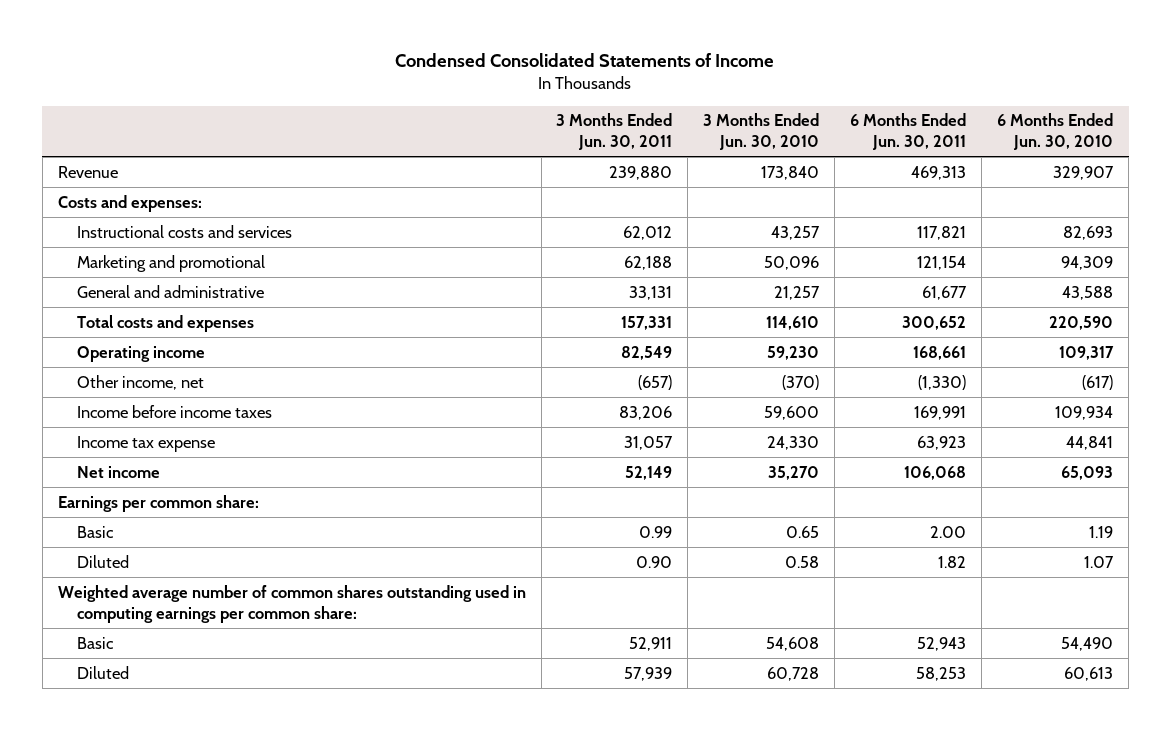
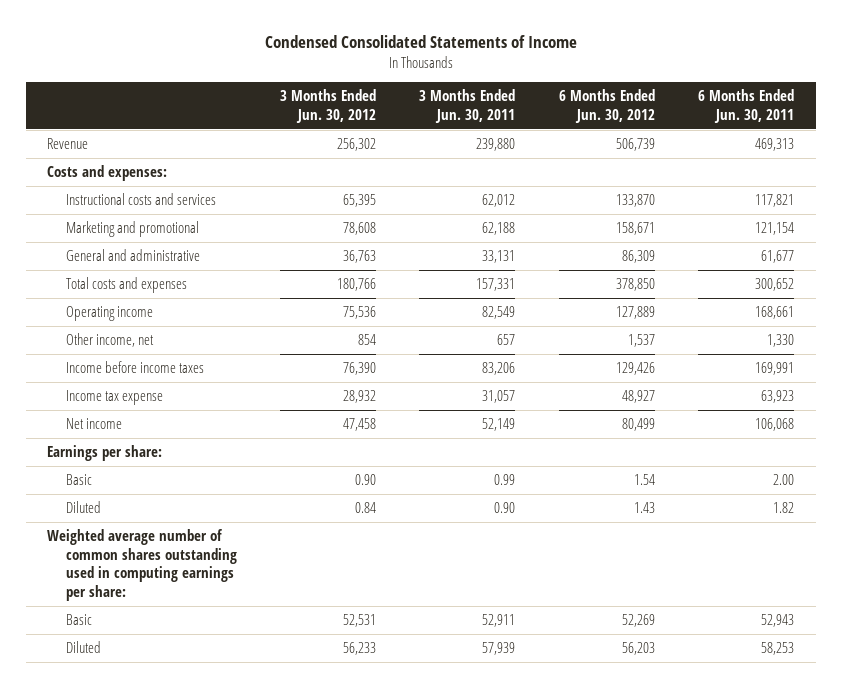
- | 3 Months Ended Jun. 30, 2011 | 3 Months Ended Jun. 30, 2010 | 6 Months Ended Jun. 30, 2011 | 6 Months Ended Jun. 30, 2010
+ | 3 Months Ended Jun. 30, 2012 | 3 Months Ended Jun. 30, 2011 | 6 Months Ended Jun. 30, 2012 | 6 Months Ended Jun. 30, 2011
- Other income, net | (657) | (370) | (1,330) | (617)
+ Other income, net | 854 | 657 | 1,537 | 1,330
- Earnings per common share:
+ Earnings per share:
- Weighted average number of common shares outstanding used in computing earnings per common share:
+ Weighted average number of common shares outstanding used in computing earnings per share:

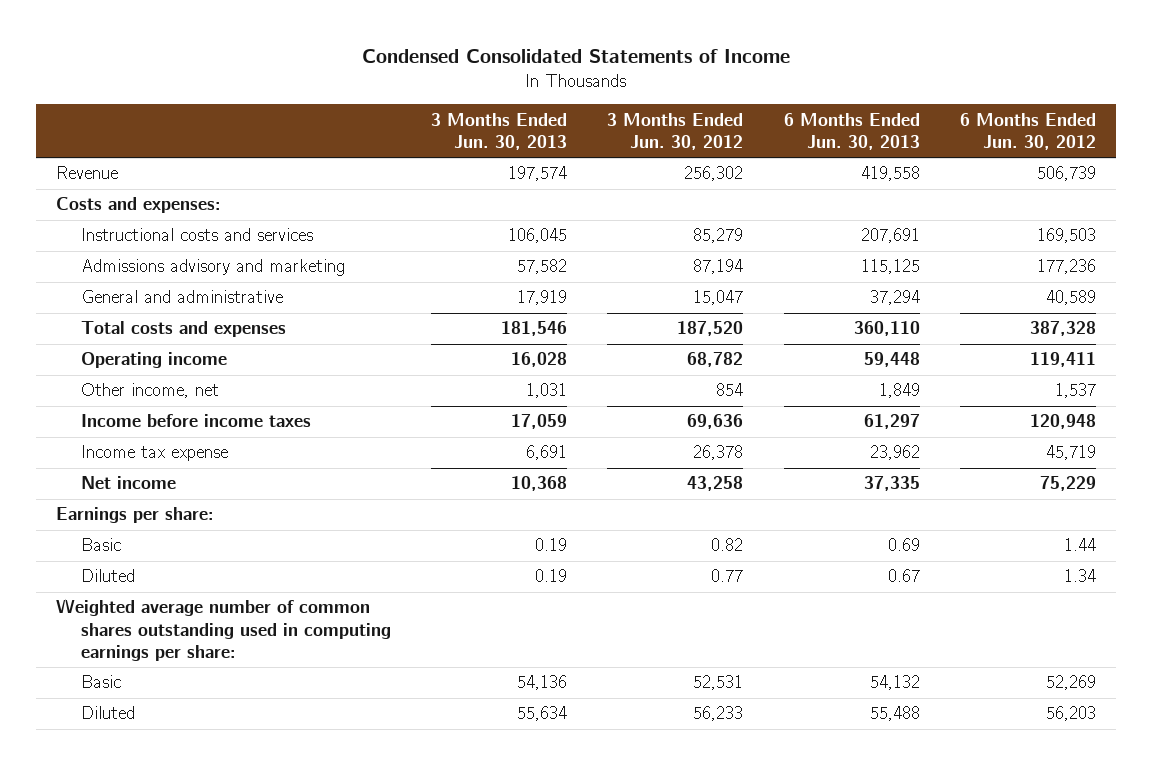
- | 3 Months Ended Jun. 30, 2012 | 3 Months Ended Jun. 30, 2011 | 6 Months Ended Jun. 30, 2012 | 6 Months Ended Jun. 30, 2011
+ | 3 Months Ended Jun. 30, 2013 | 3 Months Ended Jun. 30, 2012 | 6 Months Ended Jun. 30, 2013 | 6 Months Ended Jun. 30, 2012
- Instructional costs and services | 65,395 | 62,012 | 133,870 | 117,821
- Marketing and promotional | 78,608 | 62,188 | 158,671 | 121,154
- General and administrative | 36,763 | 33,131 | 86,309 | 61,677
- Total costs and expenses | 180,766 | 157,331 | 378,850 | 300,652
- Operating income | 75,536 | 82,549 | 127,889 | 168,661
+ Instructional costs and services | 106,045 | 85,279 | 207,691 | 169,503
+ Admissions advisory and marketing | 57,582 | 87,194 | 115,125 | 177,236
+ General and administrative | 17,919 | 15,047 | 37,294 | 40,589
+ Total costs and expenses | 181,546 | 187,520 | 360,110 | 387,328
+ Operating income | 16,028 | 68,782 | 59,448 | 119,411
- Income before income taxes | 76,390 | 83,206 | 129,426 | 169,991
- Income tax expense | 28,932 | 31,057 | 48,927 | 63,923
- Net income | 47,458 | 52,149 | 80,499 | 106,068
+ Income before income taxes | 17,059 | 69,636 | 61,297 | 120,948
+ Income tax expense | 6,691 | 26,378 | 23,962 | 45,719
+ Net income | 10,368 | 43,258 | 37,335 | 75,229
- Basic | 0.90 | 0.99 | 1.54 | 2.00
- Diluted | 0.84 | 0.90 | 1.43 | 1.82
+ Basic | 0.19 | 0.82 | 0.69 | 1.44
+ Diluted | 0.19 | 0.77 | 0.67 | 1.34

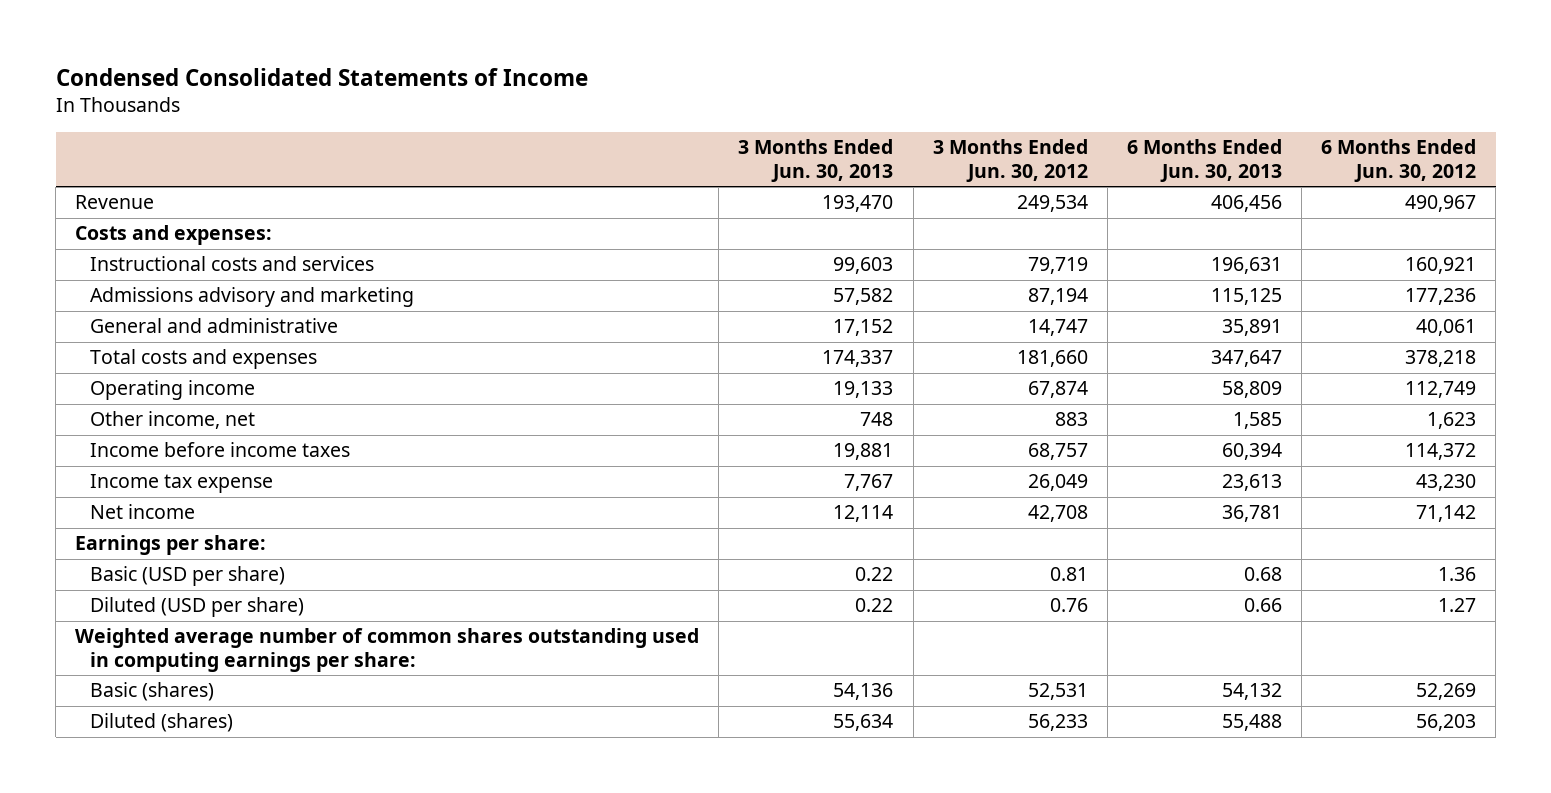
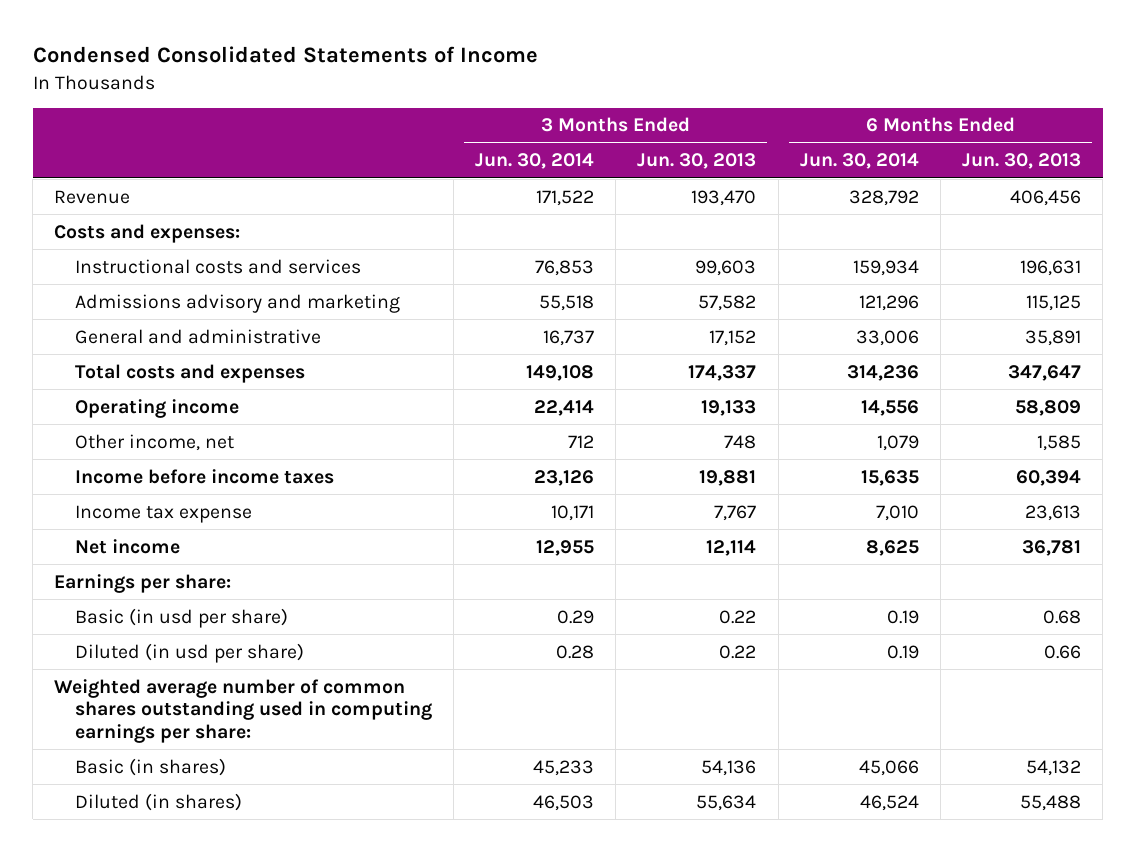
- | 3 Months Ended Jun. 30, 2013 | 3 Months Ended Jun. 30, 2012 | 6 Months Ended Jun. 30, 2013 | 6 Months Ended Jun. 30, 2012
+ | 3 Months Ended Jun. 30, 2014 | 3 Months Ended Jun. 30, 2013 | 6 Months Ended Jun. 30, 2014 | 6 Months Ended Jun. 30, 2013
- Basic (USD per share) | 0.22 | 0.81 | 0.68 | 1.36
- Diluted (USD per share) | 0.22 | 0.76 | 0.66 | 1.27
+ Basic (in usd per share) | 0.29 | 0.22 | 0.19 | 0.68
+ Diluted (in usd per share) | 0.28 | 0.22 | 0.19 | 0.66
- Basic (shares) | 54,136 | 52,531 | 54,132 | 52,269
- Diluted (shares) | 55,634 | 56,233 | 55,488 | 56,203
+ Basic (in shares) | 45,233 | 54,136 | 45,066 | 54,132
+ Diluted (in shares) | 46,503 | 55,634 | 46,524 | 55,488

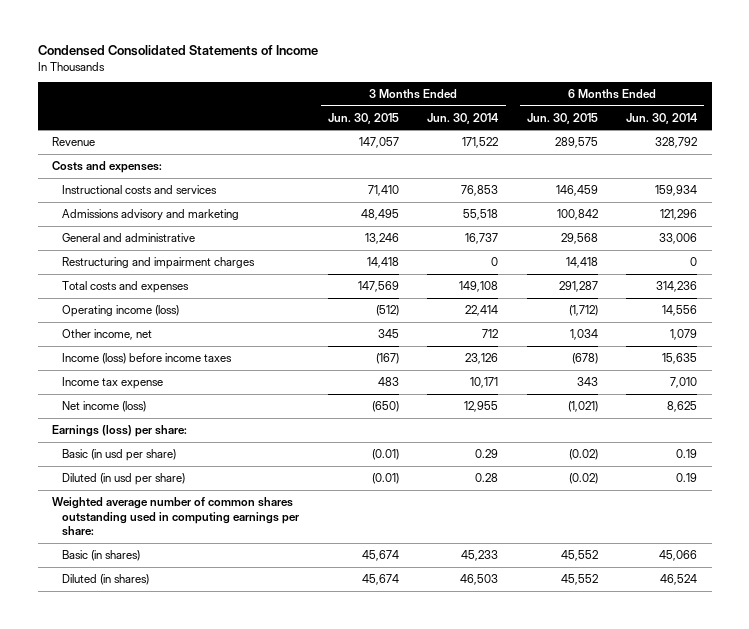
- | 3 Months Ended Jun. 30, 2014 | 3 Months Ended Jun. 30, 2013 | 6 Months Ended Jun. 30, 2014 | 6 Months Ended Jun. 30, 2013
+ | 3 Months Ended Jun. 30, 2015 | 3 Months Ended Jun. 30, 2014 | 6 Months Ended Jun. 30, 2015 | 6 Months Ended Jun. 30, 2014
+ Restructuring and impairment charges | 14,418 | 0 | 14,418 | 0
- Operating income | 22,414 | 19,133 | 14,556 | 58,809
+ Operating income (loss) | (512) | 22,414 | (1,712) | 14,556
- Income before income taxes | 23,126 | 19,881 | 15,635 | 60,394
+ Income (loss) before income taxes | (167) | 23,126 | (678) | 15,635
- Net income | 12,955 | 12,114 | 8,625 | 36,781
- Earnings per share:
+ Net income (loss) | (650) | 12,955 | (1,021) | 8,625
+ Earnings (loss) per share:

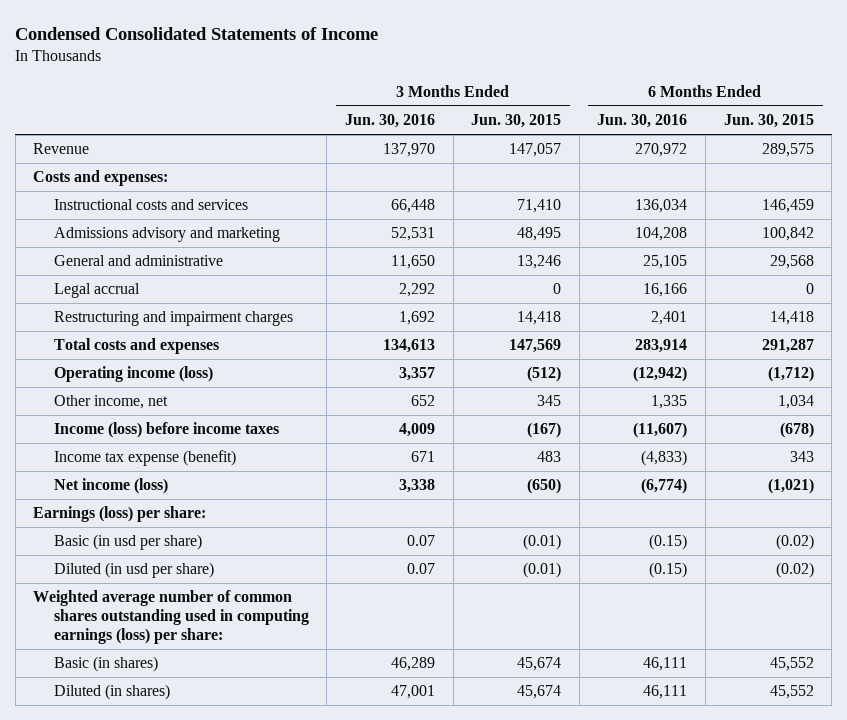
- | 3 Months Ended Jun. 30, 2015 | 3 Months Ended Jun. 30, 2014 | 6 Months Ended Jun. 30, 2015 | 6 Months Ended Jun. 30, 2014
+ | 3 Months Ended Jun. 30, 2016 | 3 Months Ended Jun. 30, 2015 | 6 Months Ended Jun. 30, 2016 | 6 Months Ended Jun. 30, 2015
+ Legal accrual | 2,292 | 0 | 16,166 | 0
- Income tax expense | 483 | 10,171 | 343 | 7,010
+ Income tax expense (benefit) | 671 | 483 | (4,833) | 343
- Weighted average number of common shares outstanding used in computing earnings per share:
+ Weighted average number of common shares outstanding used in computing earnings (loss) per share:

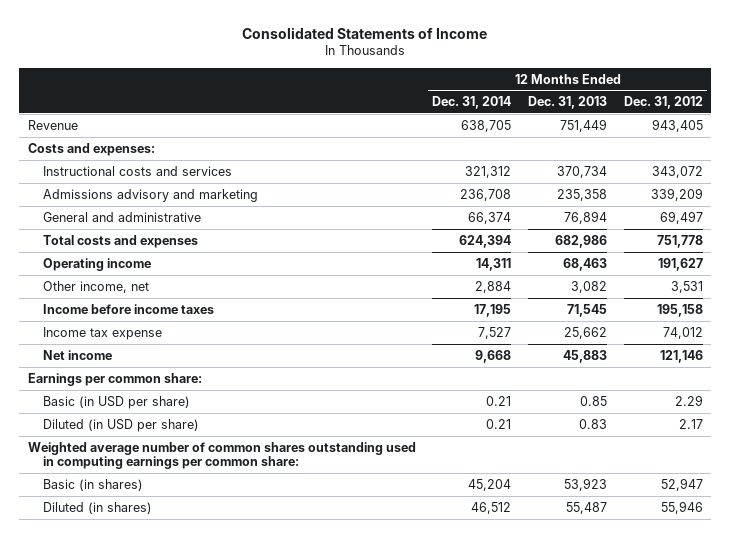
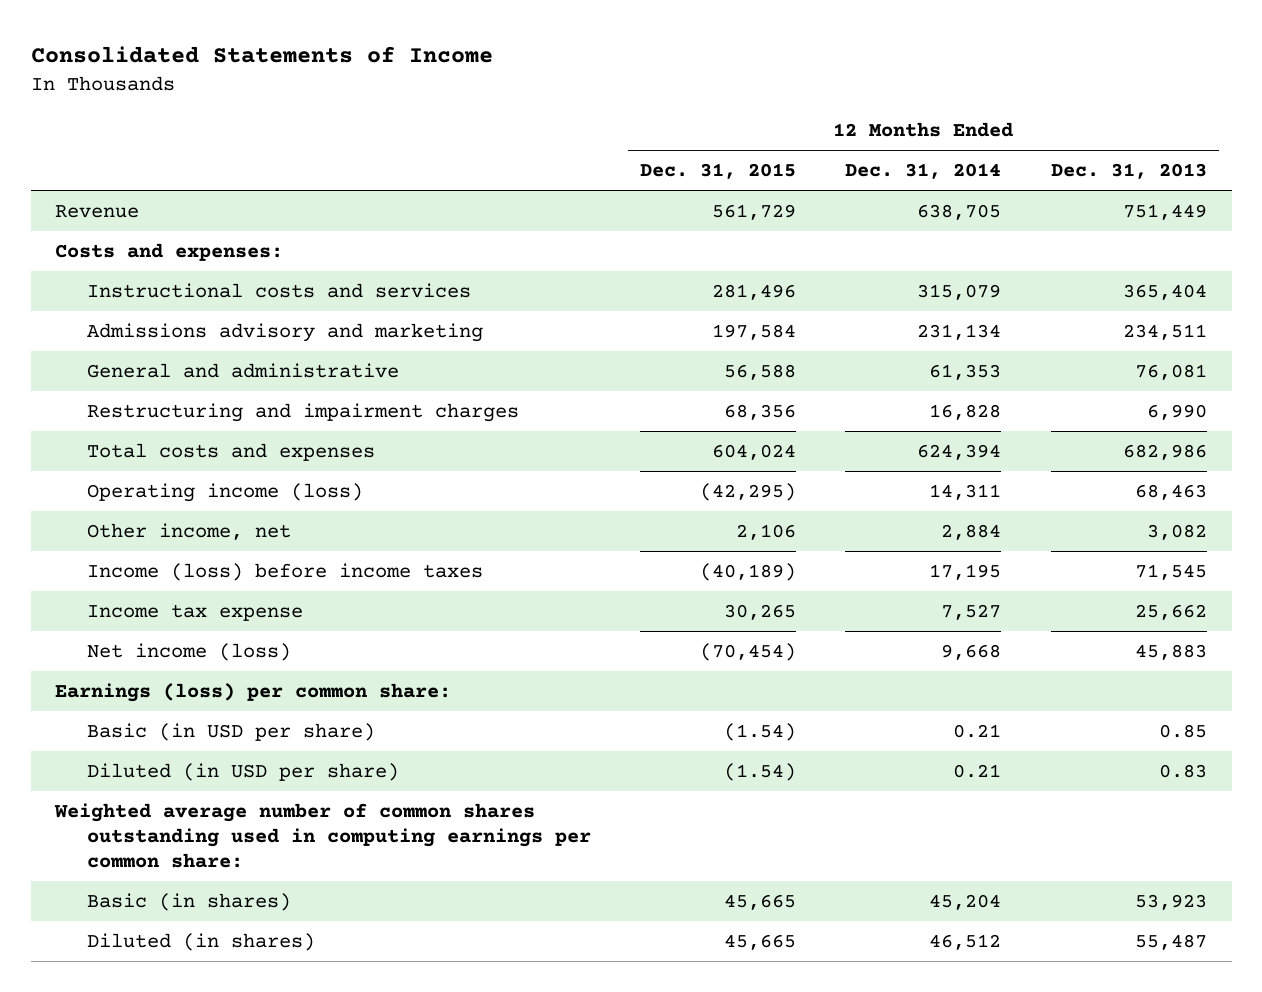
- | 12 Months Ended Dec. 31, 2014 | 12 Months Ended Dec. 31, 2013 | 12 Months Ended Dec. 31, 2012
+ | 12 Months Ended Dec. 31, 2015 | 12 Months Ended Dec. 31, 2014 | 12 Months Ended Dec. 31, 2013
- Instructional costs and services | 321,312 | 370,734 | 343,072
- Admissions advisory and marketing | 236,708 | 235,358 | 339,209
- General and administrative | 66,374 | 76,894 | 69,497
+ Instructional costs and services | 281,496 | 315,079 | 365,404
+ Admissions advisory and marketing | 197,584 | 231,134 | 234,511
+ General and administrative | 56,588 | 61,353 | 76,081
+ Restructuring and impairment charges | 68,356 | 16,828 | 6,990
- Operating income | 14,311 | 68,463 | 191,627
+ Operating income (loss) | (42,295) | 14,311 | 68,463
- Income before income taxes | 17,195 | 71,545 | 195,158
+ Income (loss) before income taxes | (40,189) | 17,195 | 71,545
- Net income | 9,668 | 45,883 | 121,146
- Earnings per common share:
+ Net income (loss) | (70,454) | 9,668 | 45,883
+ Earnings (loss) per common share:

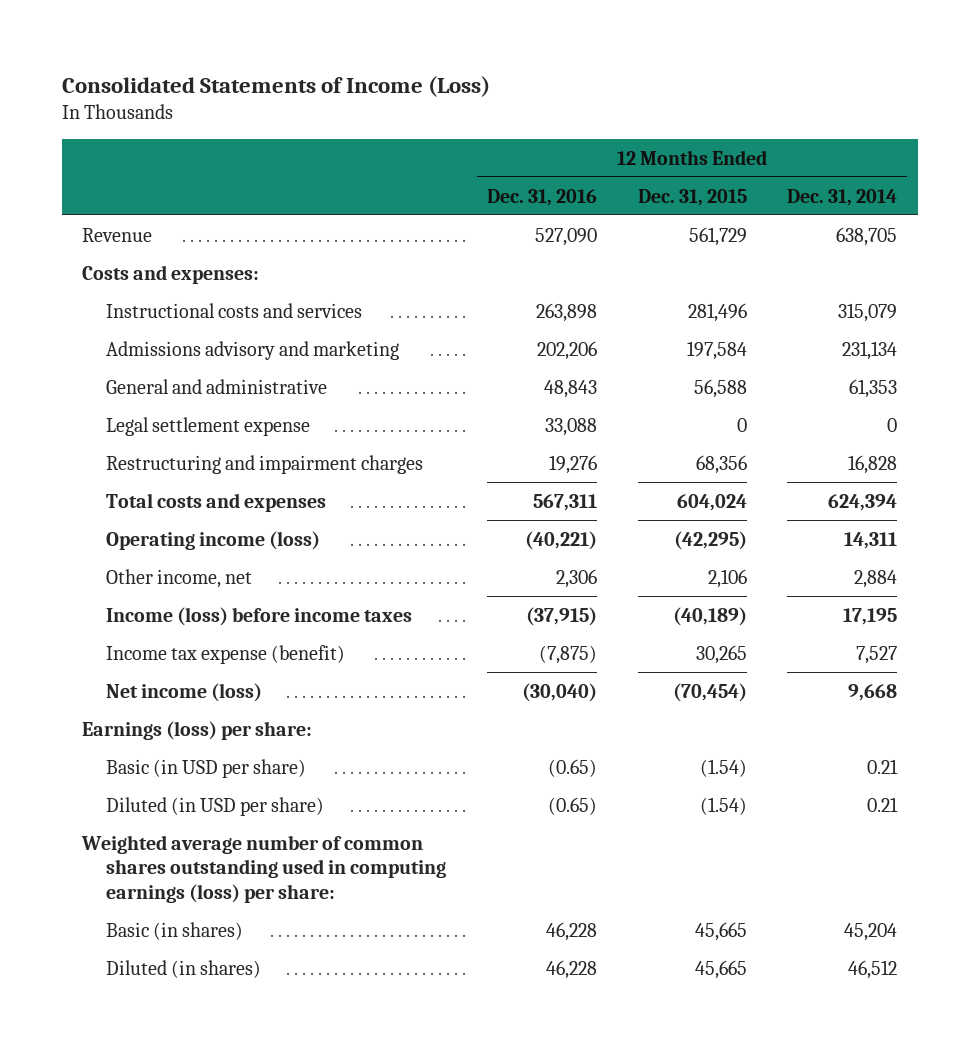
- Consolidated Statements of Income
+ Consolidated Statements of Income (Loss)
- | 12 Months Ended Dec. 31, 2015 | 12 Months Ended Dec. 31, 2014 | 12 Months Ended Dec. 31, 2013
+ | 12 Months Ended Dec. 31, 2016 | 12 Months Ended Dec. 31, 2015 | 12 Months Ended Dec. 31, 2014
+ Legal settlement expense | 33,088 | 0 | 0
- Income tax expense | 30,265 | 7,527 | 25,662
+ Income tax expense (benefit) | (7,875) | 30,265 | 7,527
- Earnings (loss) per common share:
+ Earnings (loss) per share:
- Weighted average number of common shares outstanding used in computing earnings per common share:
+ Weighted average number of common shares outstanding used in computing earnings (loss) per share:

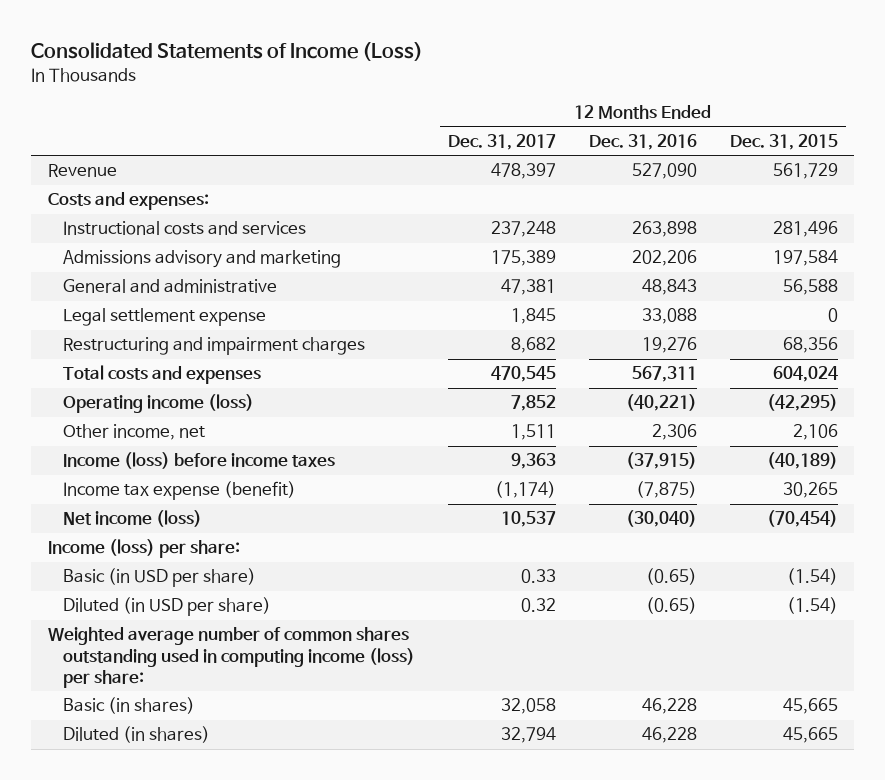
- | 12 Months Ended Dec. 31, 2016 | 12 Months Ended Dec. 31, 2015 | 12 Months Ended Dec. 31, 2014
+ | 12 Months Ended Dec. 31, 2017 | 12 Months Ended Dec. 31, 2016 | 12 Months Ended Dec. 31, 2015
- Earnings (loss) per share:
+ Income (loss) per share:
- Weighted average number of common shares outstanding used in computing earnings (loss) per share:
+ Weighted average number of common shares outstanding used in computing income (loss) per share:

